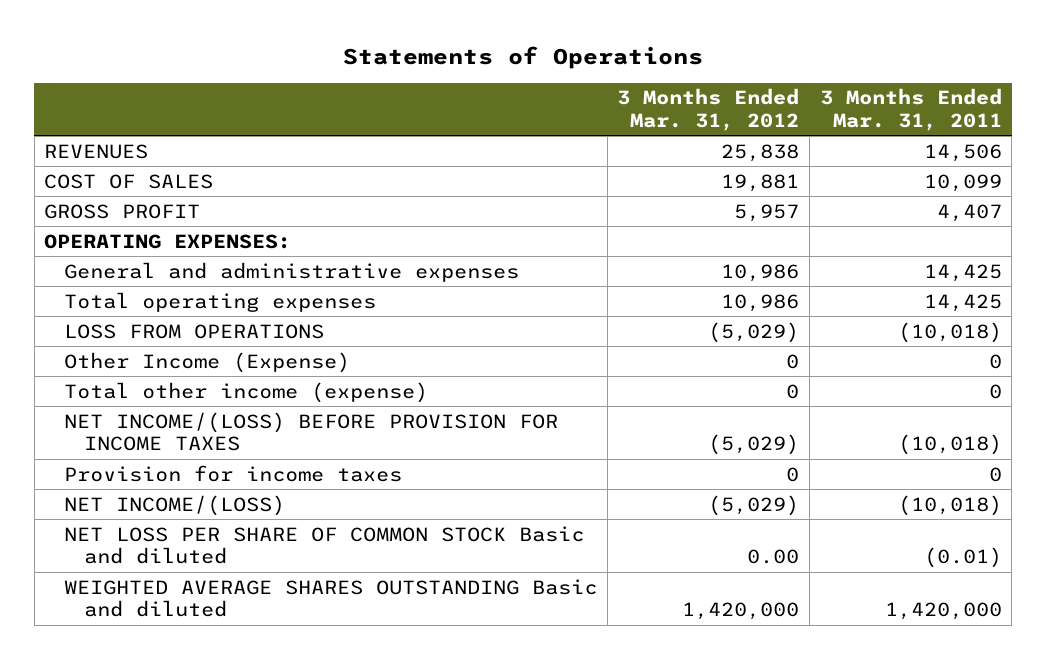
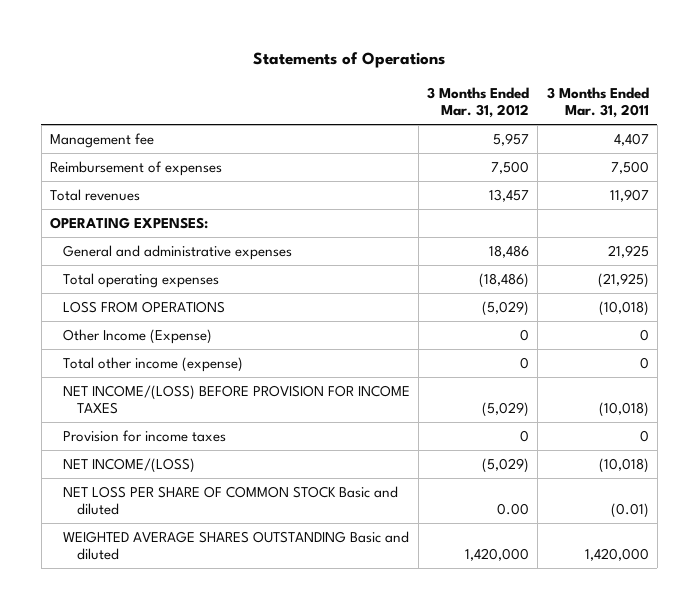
- REVENUES | 25,838 | 14,506
- COST OF SALES | 19,881 | 10,099
- GROSS PROFIT | 5,957 | 4,407
+ Management fee | 5,957 | 4,407
+ Reimbursement of expenses | 7,500 | 7,500
+ Total revenues | 13,457 | 11,907
- General and administrative expenses | 10,986 | 14,425
- Total operating expenses | 10,986 | 14,425
+ General and administrative expenses | 18,486 | 21,925
+ Total operating expenses | (18,486) | (21,925)

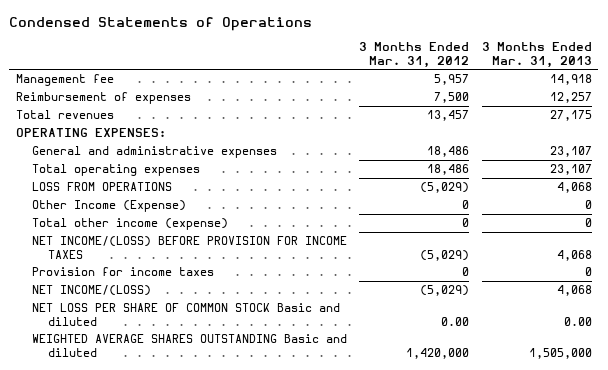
- Statements of Operations
+ Condensed Statements of Operations
- | 3 Months Ended Mar. 31, 2012 | 3 Months Ended Mar. 31, 2011
+ | 3 Months Ended Mar. 31, 2012 | 3 Months Ended Mar. 31, 2013
- Total operating expenses | (18,486) | (21,925)
+ Total operating expenses | 18,486 | 23,107

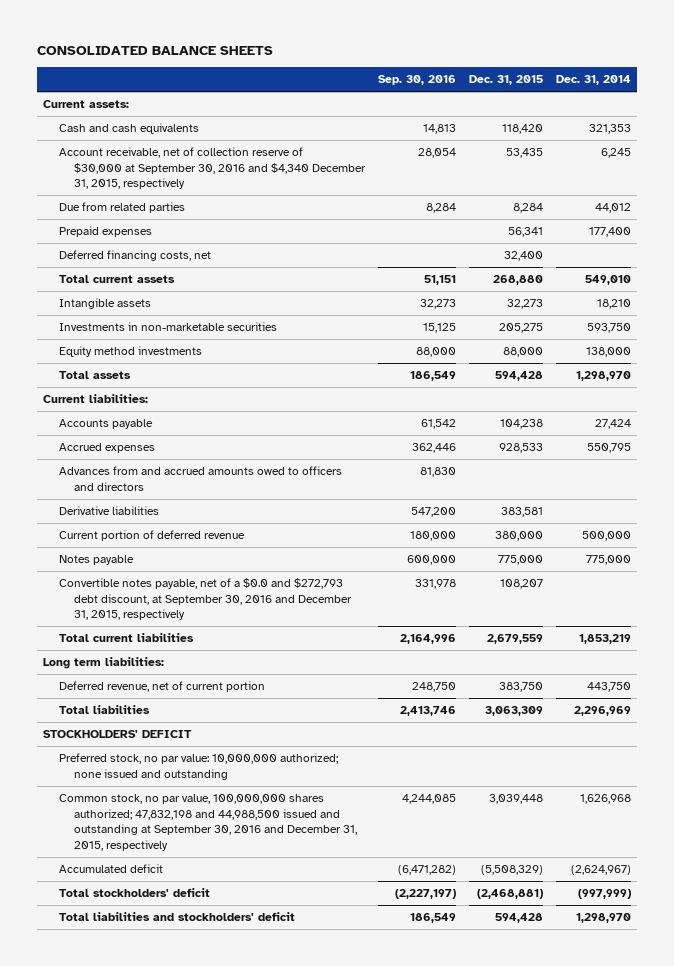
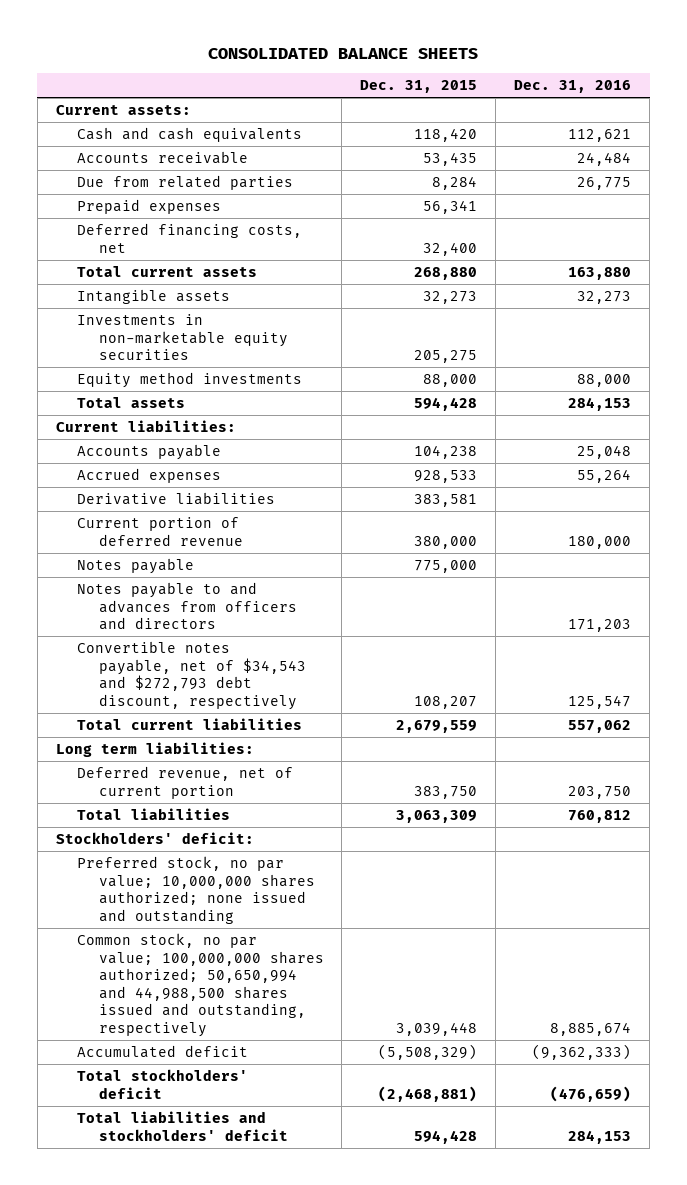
- | Sep. 30, 2016 | Dec. 31, 2015 | Dec. 31, 2014
+ | Dec. 31, 2015 | Dec. 31, 2016
- Account receivable, net of collection reserve of $30,000 at September 30, 2016 and $4,340 December 31, 2015, respectively | 28,054 | 53,435 | 6,245
+ Accounts receivable | 53,435 | 24,484
- Investments in non-marketable securities | 15,125 | 205,275 | 593,750
+ Investments in non-marketable equity securities | 205,275 |
- Advances from and accrued amounts owed to officers and directors | 81,830 | |
- Convertible notes payable, net of a $0.0 and $272,793 debt discount, at September 30, 2016 and December 31, 2015, respectively | 331,978 | 108,207 |
+ Notes payable to and advances from officers and directors | | 171,203
+ Convertible notes payable, net of $34,543 and $272,793 debt discount, respectively | 108,207 | 125,547
- STOCKHOLDERS' DEFICIT
- Preferred stock, no par value: 10,000,000 authorized; none issued and outstanding
- Common stock, no par value, 100,000,000 shares authorized; 47,832,198 and 44,988,500 issued and outstanding at September 30, 2016 and December 31, 2015, respectively | 4,244,085 | 3,039,448 | 1,626,968
+ Stockholders' deficit:
+ Preferred stock, no par value; 10,000,000 shares authorized; none issued and outstanding
+ Common stock, no par value; 100,000,000 shares authorized; 50,650,994 and 44,988,500 shares issued and outstanding, respectively | 3,039,448 | 8,885,674

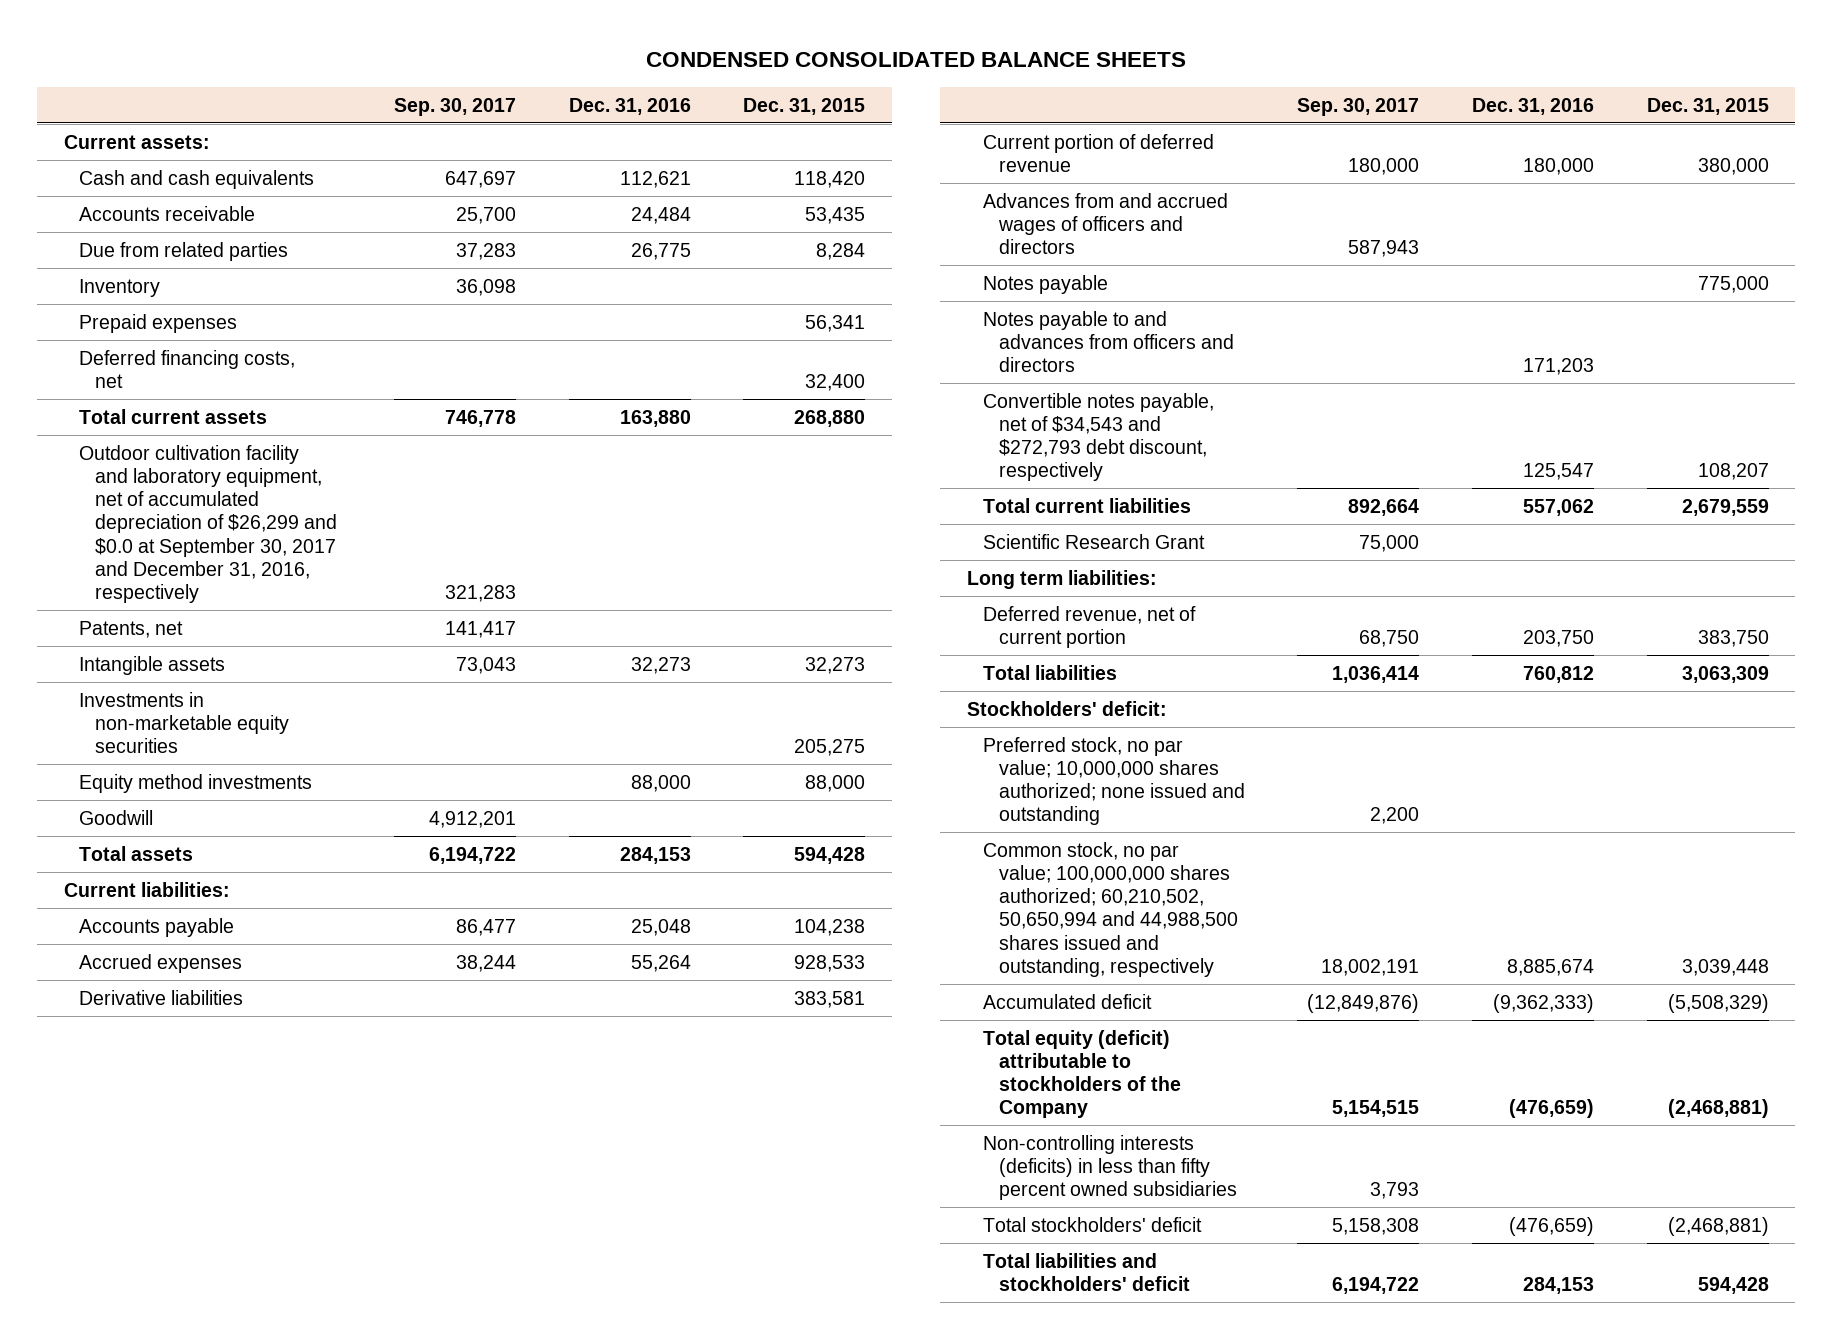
- CONSOLIDATED BALANCE SHEETS
+ CONDENSED CONSOLIDATED BALANCE SHEETS
- | Dec. 31, 2015 | Dec. 31, 2016
+ | Sep. 30, 2017 | Dec. 31, 2016 | Dec. 31, 2015
+ Inventory | 36,098 | |
+ Outdoor cultivation facility and laboratory equipment, net of accumulated depreciation of $26,299 and $0.0 at September 30, 2017 and December 31, 2016, respectively | 321,283 | |
+ Patents, net | 141,417 | |
+ Goodwill | 4,912,201 | |
+ Advances from and accrued wages of officers and directors | 587,943 | |
+ Scientific Research Grant | 75,000 | |
- Common stock, no par value; 100,000,000 shares authorized; 50,650,994 and 44,988,500 shares issued and outstanding, respectively | 3,039,448 | 8,885,674
+ Common stock, no par value; 100,000,000 shares authorized; 60,210,502, 50,650,994 and 44,988,500 shares issued and outstanding, respectively | 18,002,191 | 8,885,674 | 3,039,448
+ Total equity (deficit) attributable to stockholders of the Company | 5,154,515 | (476,659) | (2,468,881)
+ Non-controlling interests (deficits) in less than fifty percent owned subsidiaries | 3,793 | |

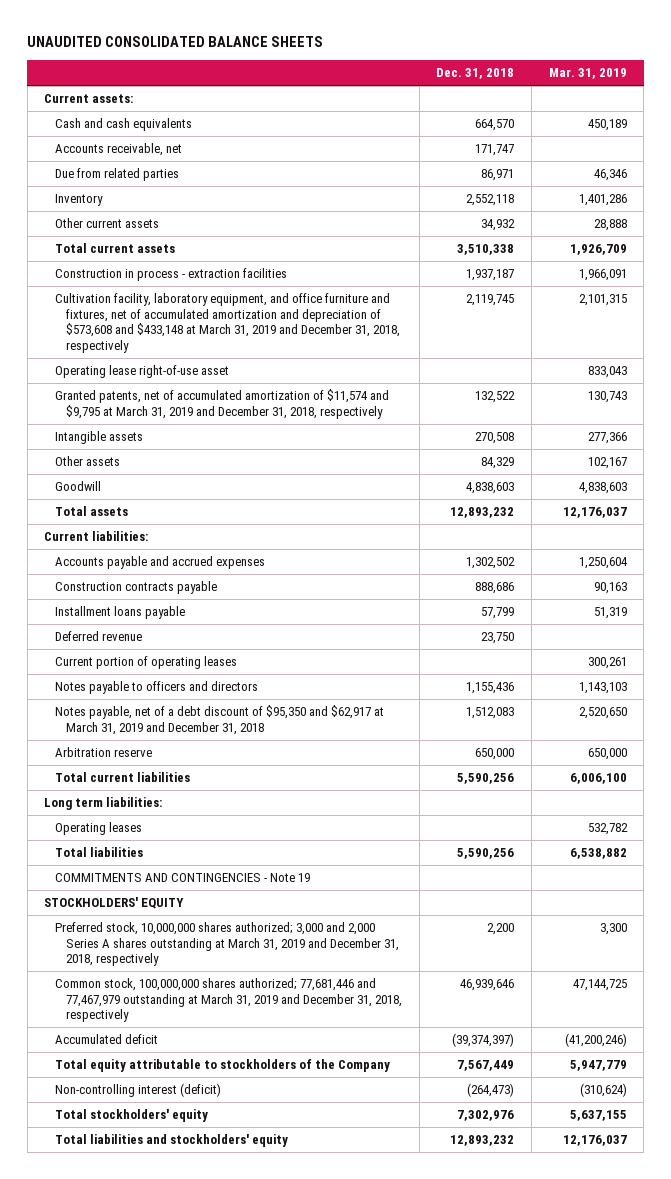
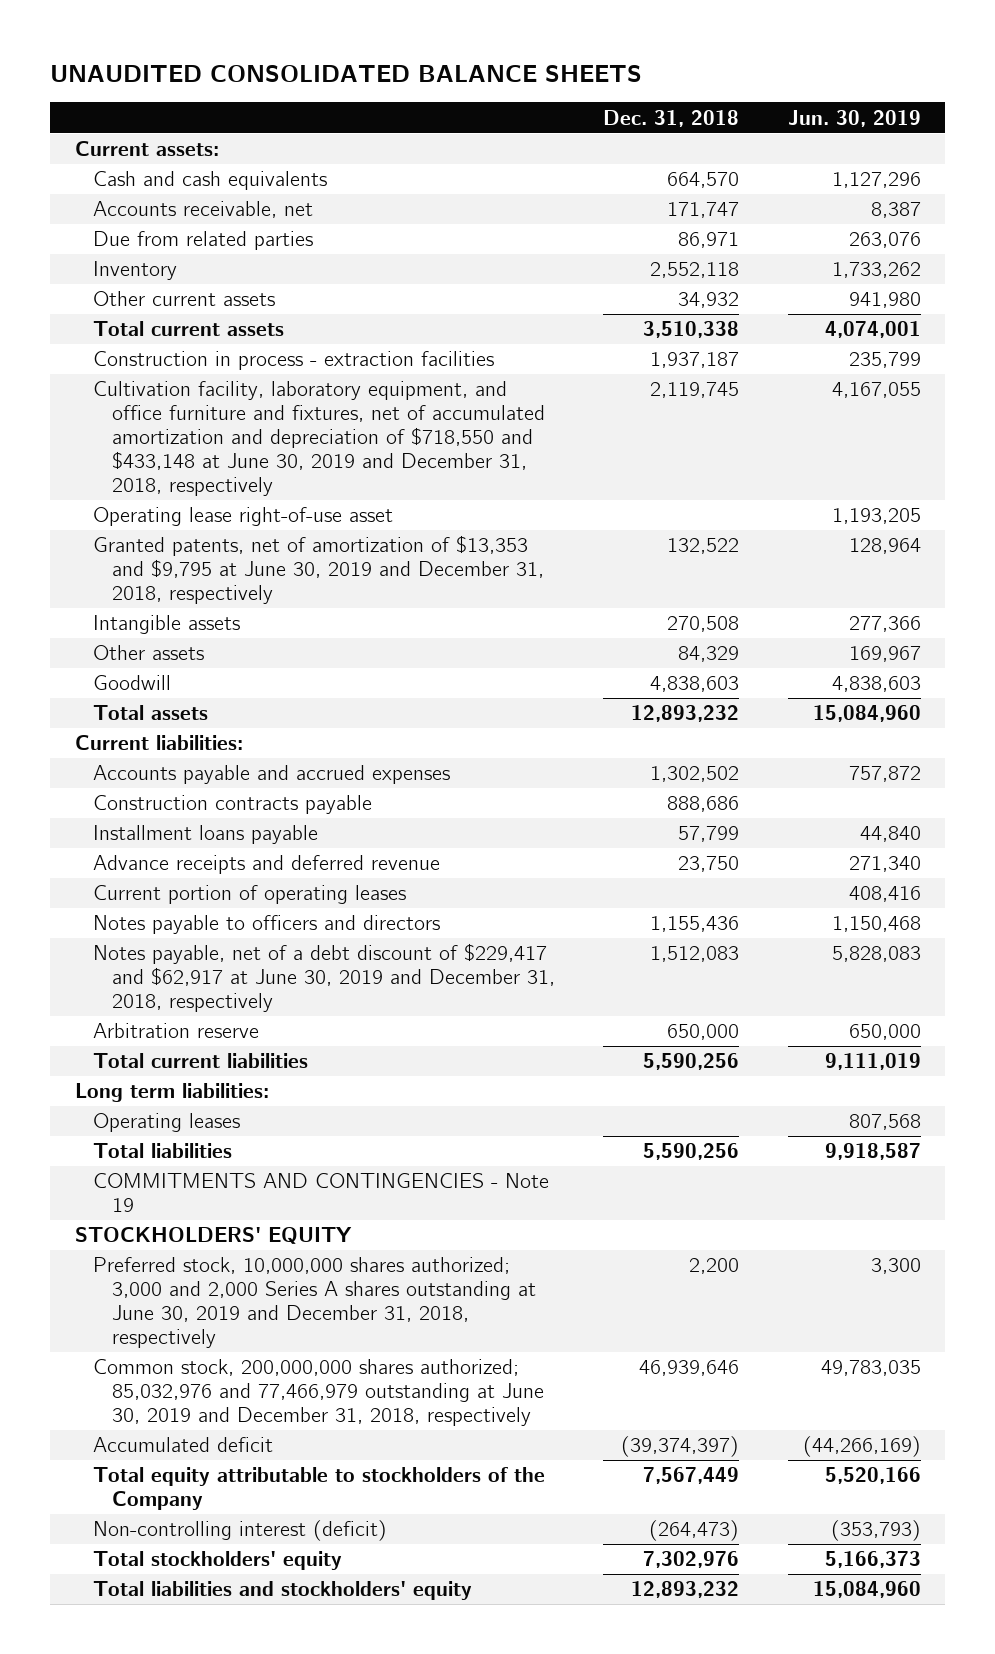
- | Dec. 31, 2018 | Mar. 31, 2019
+ | Dec. 31, 2018 | Jun. 30, 2019
- Cultivation facility, laboratory equipment, and office furniture and fixtures, net of accumulated amortization and depreciation of $573,608 and $433,148 at March 31, 2019 and December 31, 2018, respectively | 2,119,745 | 2,101,315
+ Cultivation facility, laboratory equipment, and office furniture and fixtures, net of accumulated amortization and depreciation of $718,550 and $433,148 at June 30, 2019 and December 31, 2018, respectively | 2,119,745 | 4,167,055
- Granted patents, net of accumulated amortization of $11,574 and $9,795 at March 31, 2019 and December 31, 2018, respectively | 132,522 | 130,743
+ Granted patents, net of amortization of $13,353 and $9,795 at June 30, 2019 and December 31, 2018, respectively | 132,522 | 128,964
- Deferred revenue | 23,750 |
+ Advance receipts and deferred revenue | 23,750 | 271,340
- Notes payable, net of a debt discount of $95,350 and $62,917 at March 31, 2019 and December 31, 2018 | 1,512,083 | 2,520,650
+ Notes payable, net of a debt discount of $229,417 and $62,917 at June 30, 2019 and December 31, 2018, respectively | 1,512,083 | 5,828,083
- Preferred stock, 10,000,000 shares authorized; 3,000 and 2,000 Series A shares outstanding at March 31, 2019 and December 31, 2018, respectively | 2,200 | 3,300
- Common stock, 100,000,000 shares authorized; 77,681,446 and 77,467,979 outstanding at March 31, 2019 and December 31, 2018, respectively | 46,939,646 | 47,144,725
+ Preferred stock, 10,000,000 shares authorized; 3,000 and 2,000 Series A shares outstanding at June 30, 2019 and December 31, 2018, respectively | 2,200 | 3,300
+ Common stock, 200,000,000 shares authorized; 85,032,976 and 77,466,979 outstanding at June 30, 2019 and December 31, 2018, respectively | 46,939,646 | 49,783,035

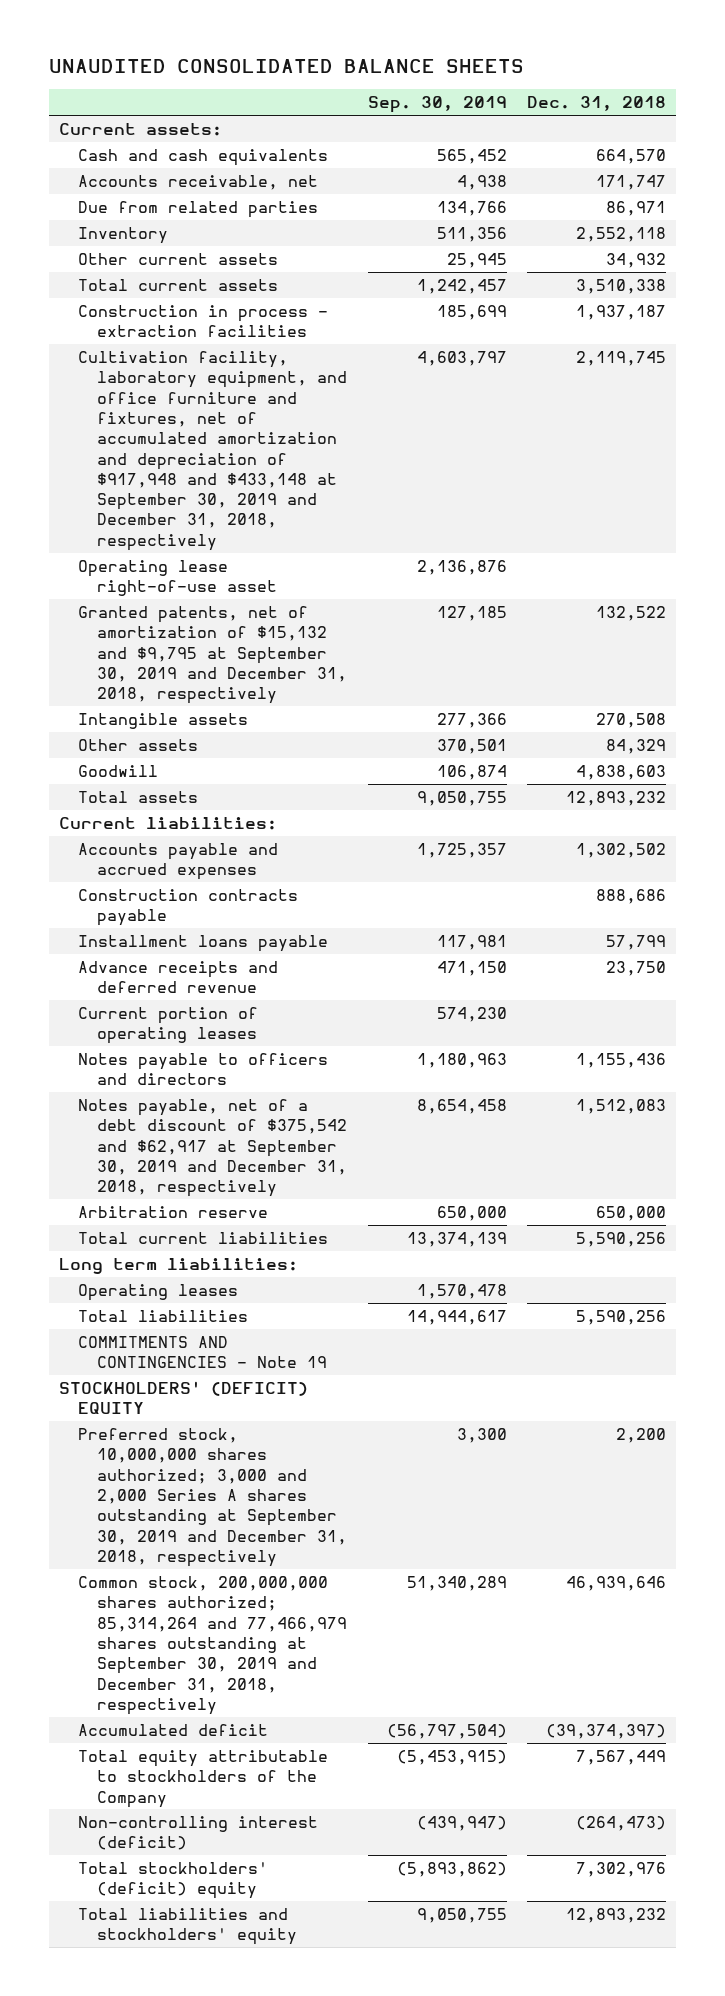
- | Dec. 31, 2018 | Jun. 30, 2019
+ | Sep. 30, 2019 | Dec. 31, 2018
- Cultivation facility, laboratory equipment, and office furniture and fixtures, net of accumulated amortization and depreciation of $718,550 and $433,148 at June 30, 2019 and December 31, 2018, respectively | 2,119,745 | 4,167,055
+ Cultivation facility, laboratory equipment, and office furniture and fixtures, net of accumulated amortization and depreciation of $917,948 and $433,148 at September 30, 2019 and December 31, 2018, respectively | 4,603,797 | 2,119,745
- Granted patents, net of amortization of $13,353 and $9,795 at June 30, 2019 and December 31, 2018, respectively | 132,522 | 128,964
+ Granted patents, net of amortization of $15,132 and $9,795 at September 30, 2019 and December 31, 2018, respectively | 127,185 | 132,522
- Notes payable, net of a debt discount of $229,417 and $62,917 at June 30, 2019 and December 31, 2018, respectively | 1,512,083 | 5,828,083
+ Notes payable, net of a debt discount of $375,542 and $62,917 at September 30, 2019 and December 31, 2018, respectively | 8,654,458 | 1,512,083
- STOCKHOLDERS' EQUITY
- Preferred stock, 10,000,000 shares authorized; 3,000 and 2,000 Series A shares outstanding at June 30, 2019 and December 31, 2018, respectively | 2,200 | 3,300
- Common stock, 200,000,000 shares authorized; 85,032,976 and 77,466,979 outstanding at June 30, 2019 and December 31, 2018, respectively | 46,939,646 | 49,783,035
+ STOCKHOLDERS' (DEFICIT) EQUITY
+ Preferred stock, 10,000,000 shares authorized; 3,000 and 2,000 Series A shares outstanding at September 30, 2019 and December 31, 2018, respectively | 3,300 | 2,200
+ Common stock, 200,000,000 shares authorized; 85,314,264 and 77,466,979 shares outstanding at September 30, 2019 and December 31, 2018, respectively | 51,340,289 | 46,939,646
- Total stockholders' equity | 7,302,976 | 5,166,373
+ Total stockholders' (deficit) equity | (5,893,862) | 7,302,976

